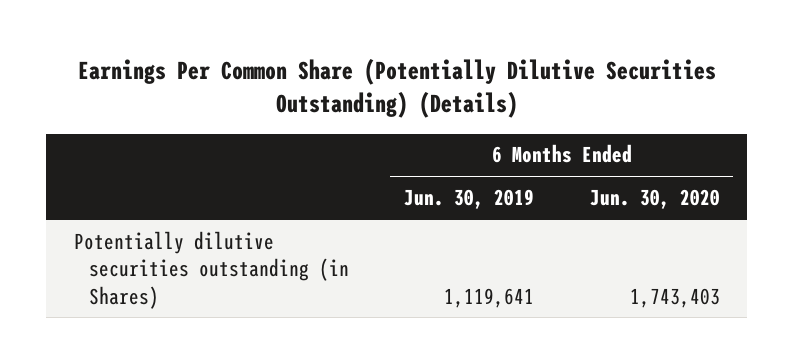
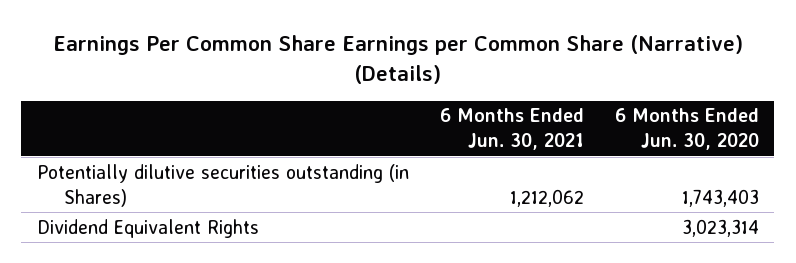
- Earnings Per Common Share (Potentially Dilutive Securities Outstanding) (Details)
+ Earnings Per Common Share Earnings per Common Share (Narrative) (Details)
- | 6 Months Ended Jun. 30, 2019 | 6 Months Ended Jun. 30, 2020
+ | 6 Months Ended Jun. 30, 2021 | 6 Months Ended Jun. 30, 2020
+ Dividend Equivalent Rights | | 3,023,314

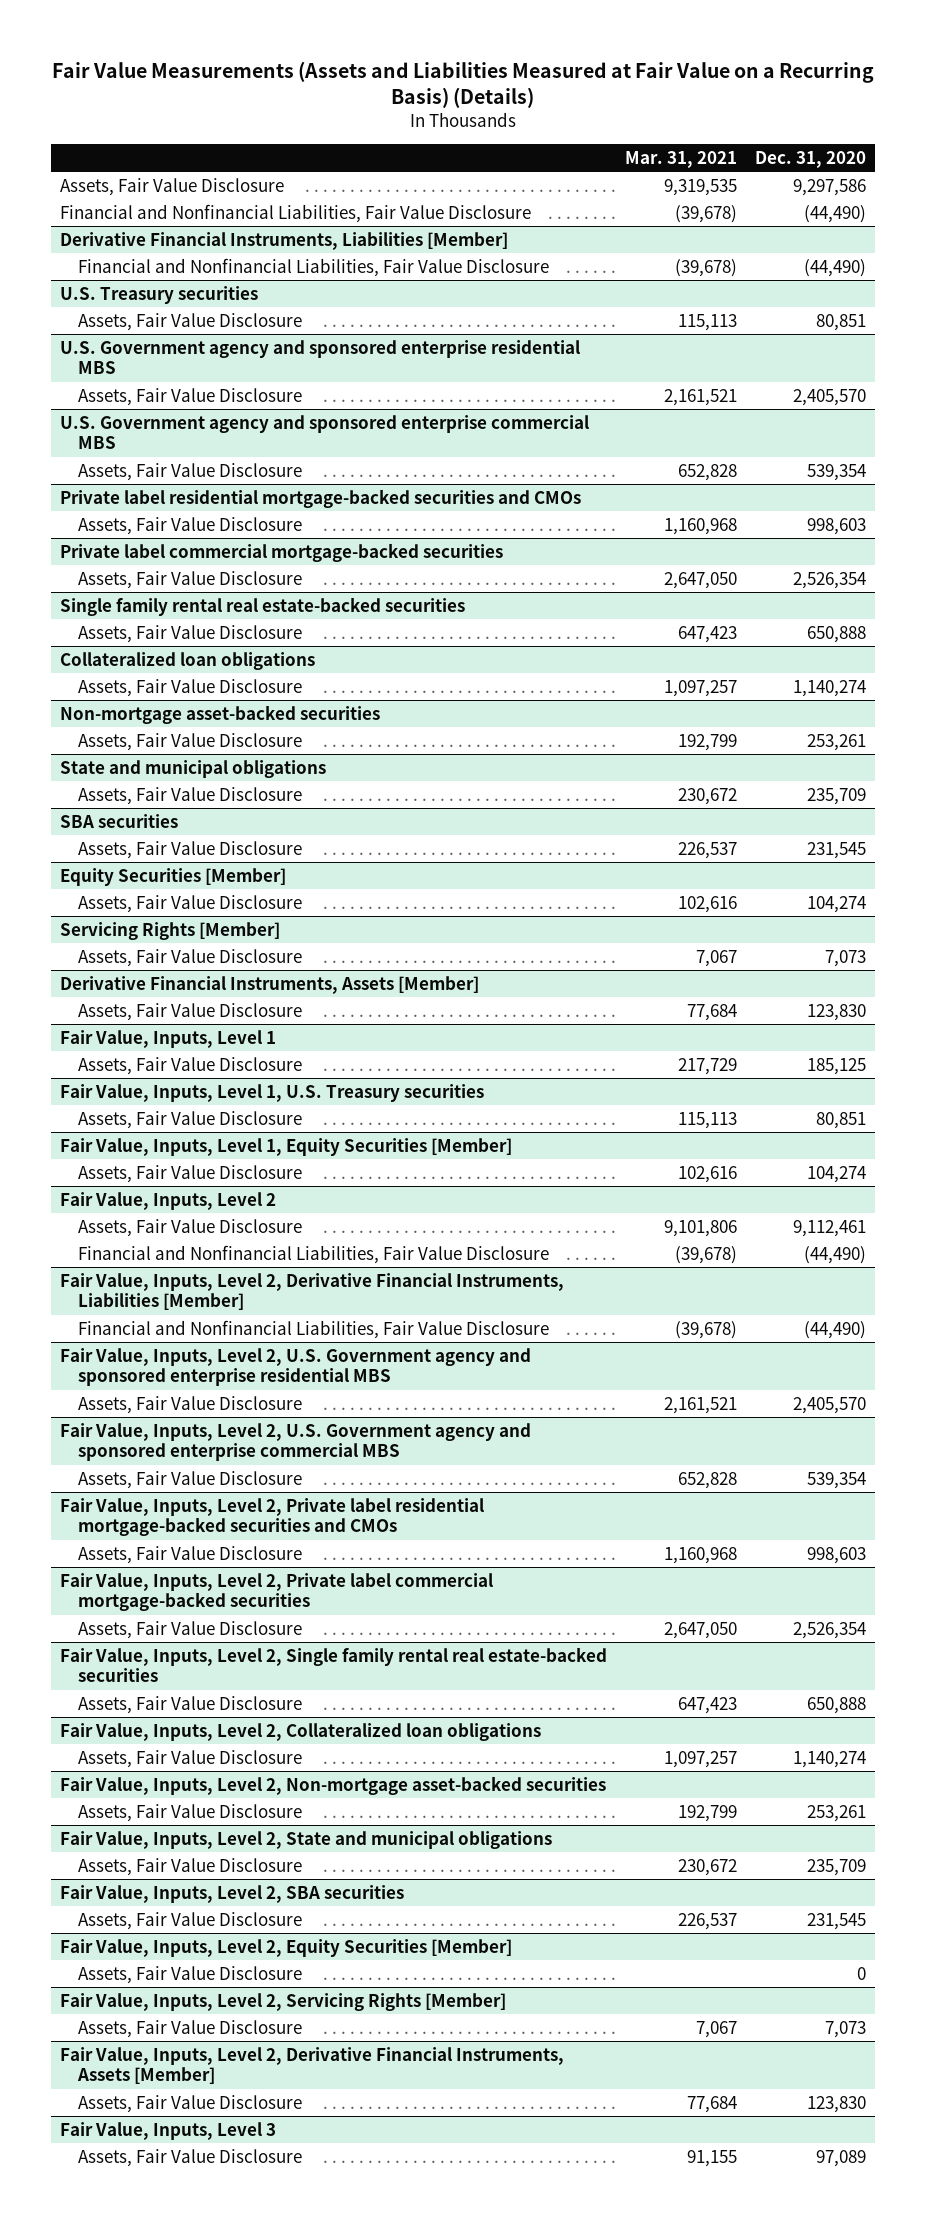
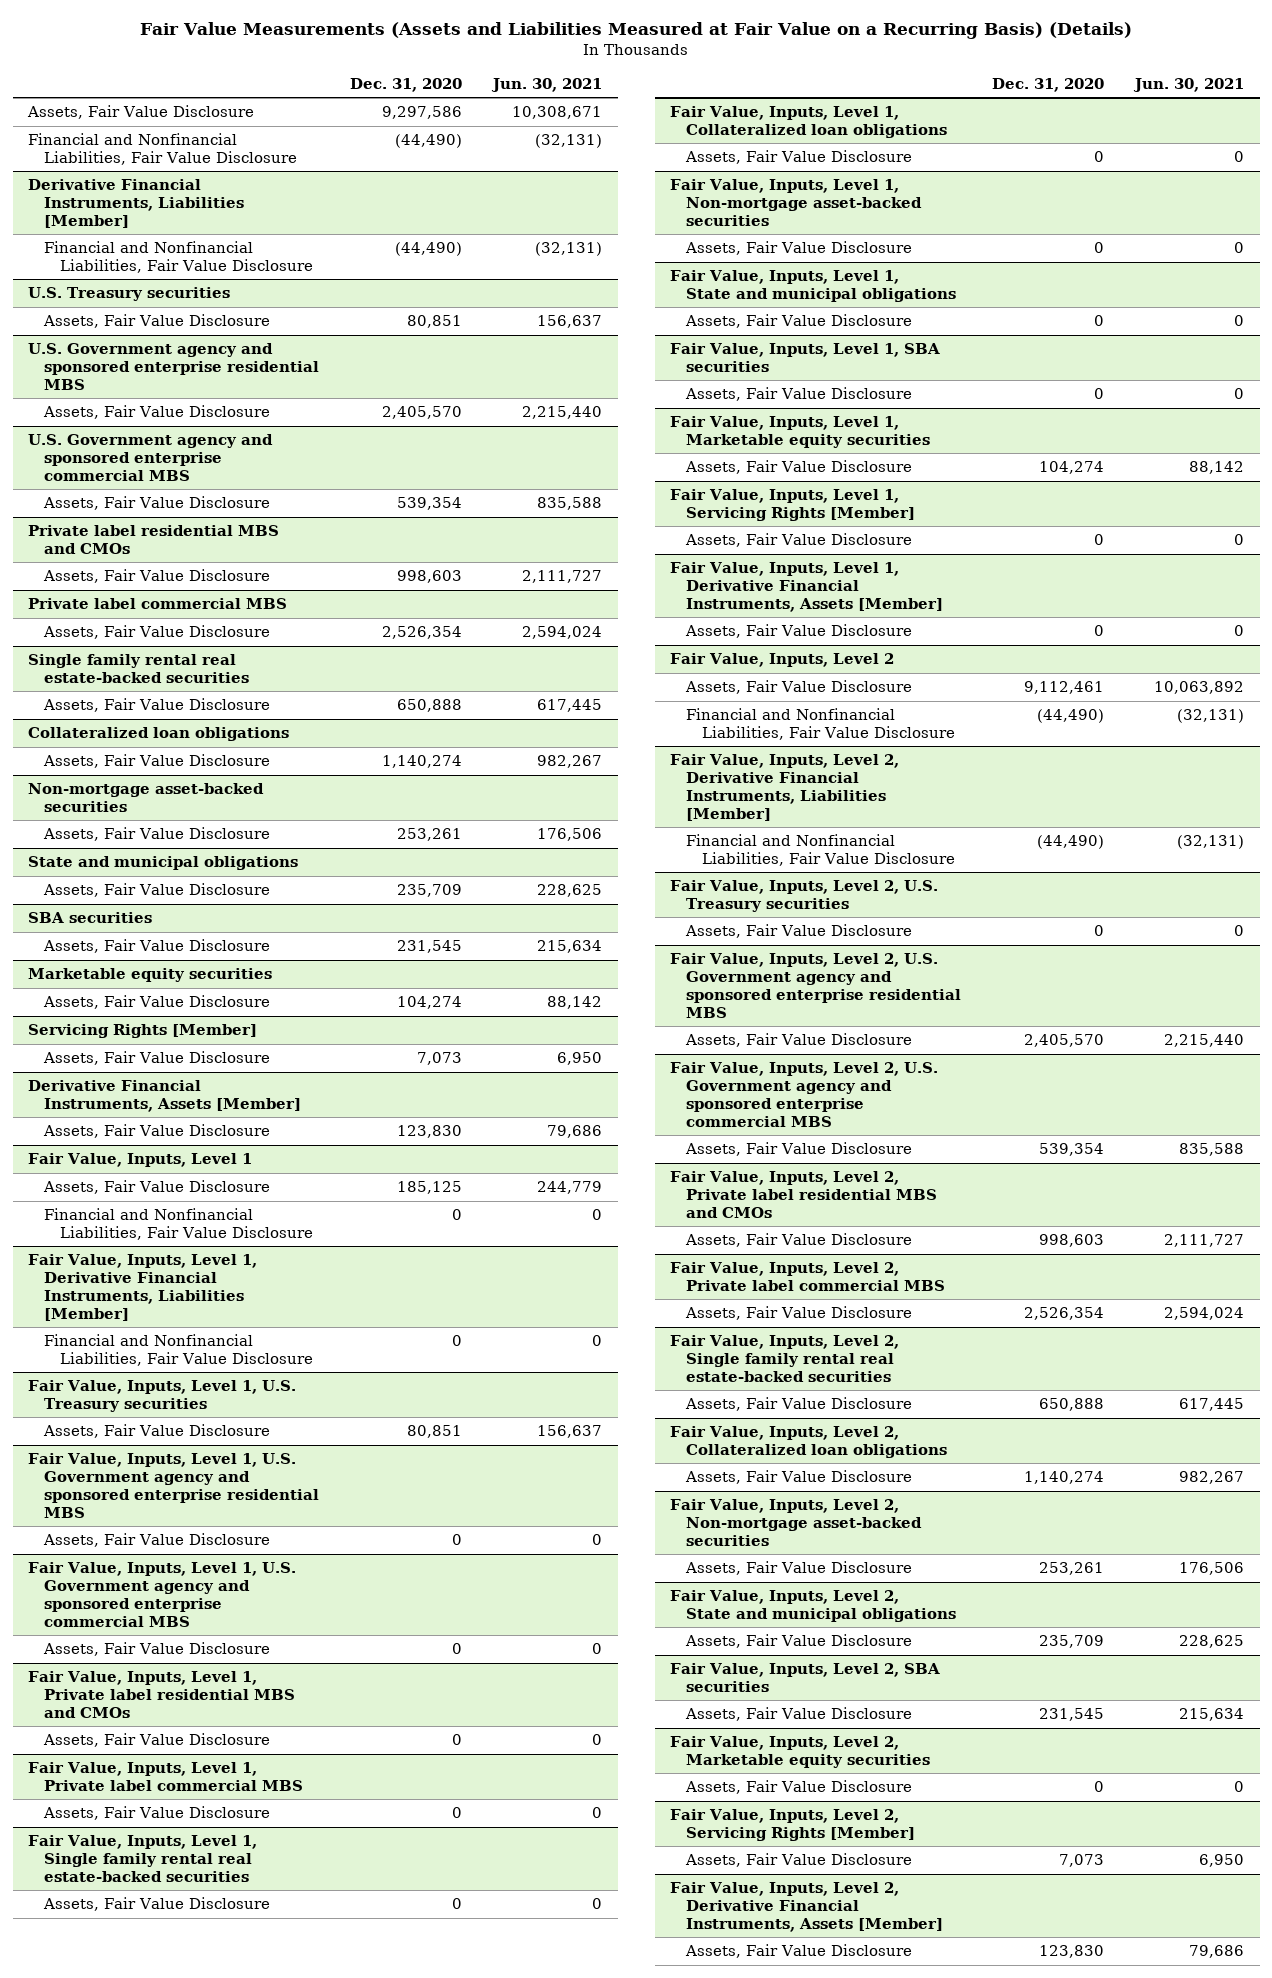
- | Mar. 31, 2021 | Dec. 31, 2020
+ | Dec. 31, 2020 | Jun. 30, 2021
- Private label residential mortgage-backed securities and CMOs
+ Private label residential MBS and CMOs
- Private label commercial mortgage-backed securities
+ Private label commercial MBS
- Equity Securities [Member]
+ Marketable equity securities
@ Fair Value, Inputs, Level 1
+ Financial and Nonfinancial Liabilities, Fair Value Disclosure | 0 | 0
+ Fair Value, Inputs, Level 1, Derivative Financial Instruments, Liabilities [Member]
+ Financial and Nonfinancial Liabilities, Fair Value Disclosure | 0 | 0
- Fair Value, Inputs, Level 1, Equity Securities [Member]
+ Fair Value, Inputs, Level 1, U.S. Government agency and sponsored enterprise residential MBS
+ Assets, Fair Value Disclosure | 0 | 0
+ Fair Value, Inputs, Level 1, U.S. Government agency and sponsored enterprise commercial MBS
+ Assets, Fair Value Disclosure | 0 | 0
+ Fair Value, Inputs, Level 1, Private label residential MBS and CMOs
+ Assets, Fair Value Disclosure | 0 | 0
+ Fair Value, Inputs, Level 1, Private label commercial MBS
+ Assets, Fair Value Disclosure | 0 | 0
+ Fair Value, Inputs, Level 1, Single family rental real estate-backed securities
+ Assets, Fair Value Disclosure | 0 | 0
+ Fair Value, Inputs, Level 1, Collateralized loan obligations
+ Assets, Fair Value Disclosure | 0 | 0
+ Fair Value, Inputs, Level 1, Non-mortgage asset-backed securities
+ Assets, Fair Value Disclosure | 0 | 0
+ Fair Value, Inputs, Level 1, State and municipal obligations
+ Assets, Fair Value Disclosure | 0 | 0
+ Fair Value, Inputs, Level 1, SBA securities
+ Assets, Fair Value Disclosure | 0 | 0
+ Fair Value, Inputs, Level 1, Marketable equity securities
+ Fair Value, Inputs, Level 1, Servicing Rights [Member]
+ Assets, Fair Value Disclosure | 0 | 0
+ Fair Value, Inputs, Level 1, Derivative Financial Instruments, Assets [Member]
+ Assets, Fair Value Disclosure | 0 | 0
+ Fair Value, Inputs, Level 2, U.S. Treasury securities
+ Assets, Fair Value Disclosure | 0 | 0
- Fair Value, Inputs, Level 2, Private label residential mortgage-backed securities and CMOs
+ Fair Value, Inputs, Level 2, Private label residential MBS and CMOs
- Fair Value, Inputs, Level 2, Private label commercial mortgage-backed securities
+ Fair Value, Inputs, Level 2, Private label commercial MBS
- Fair Value, Inputs, Level 2, Equity Securities [Member]
+ Fair Value, Inputs, Level 2, Marketable equity securities
- Fair Value, Inputs, Level 3
- Assets, Fair Value Disclosure | 91,155 | 97,089

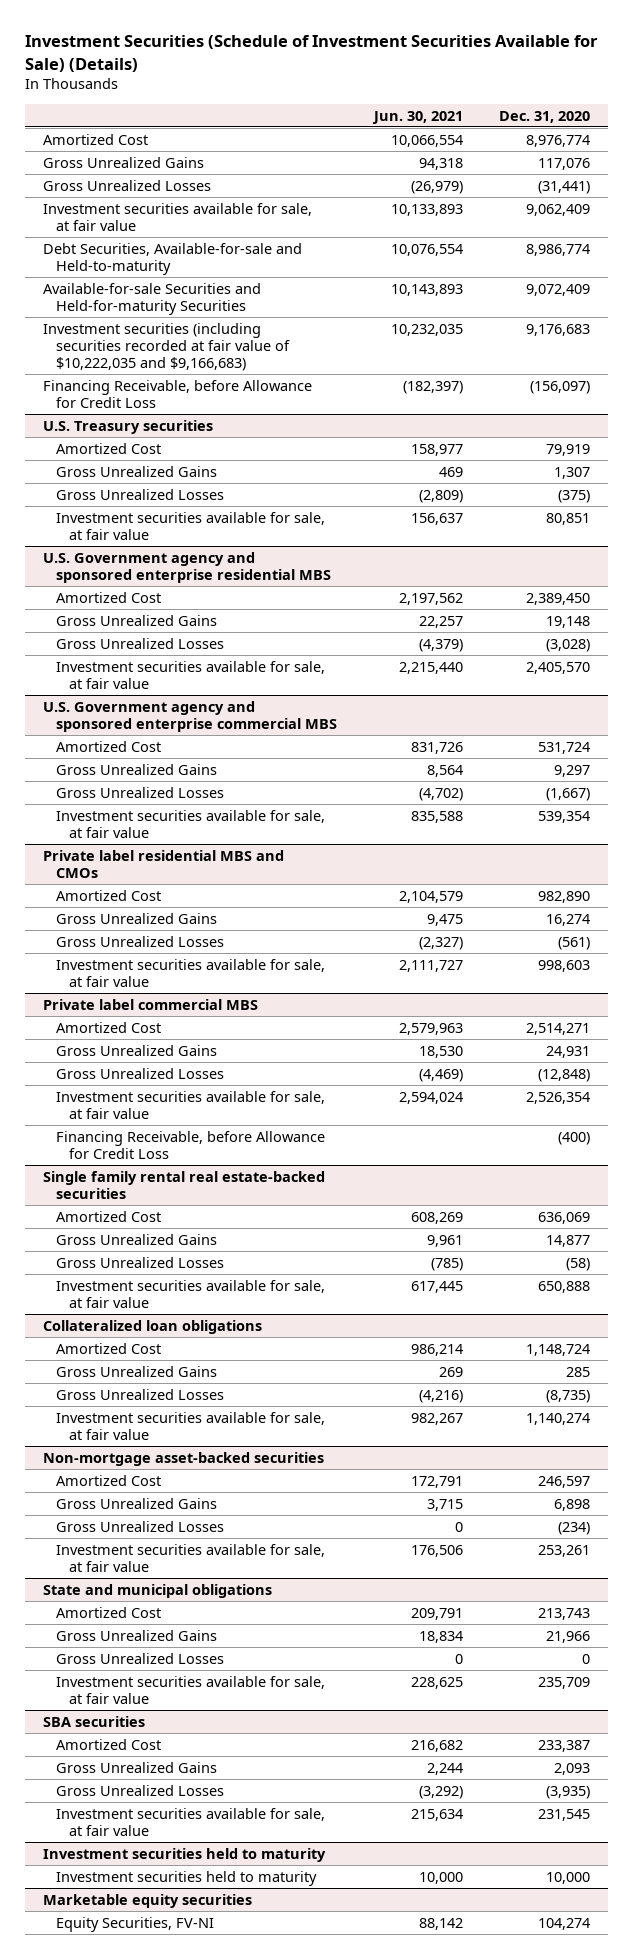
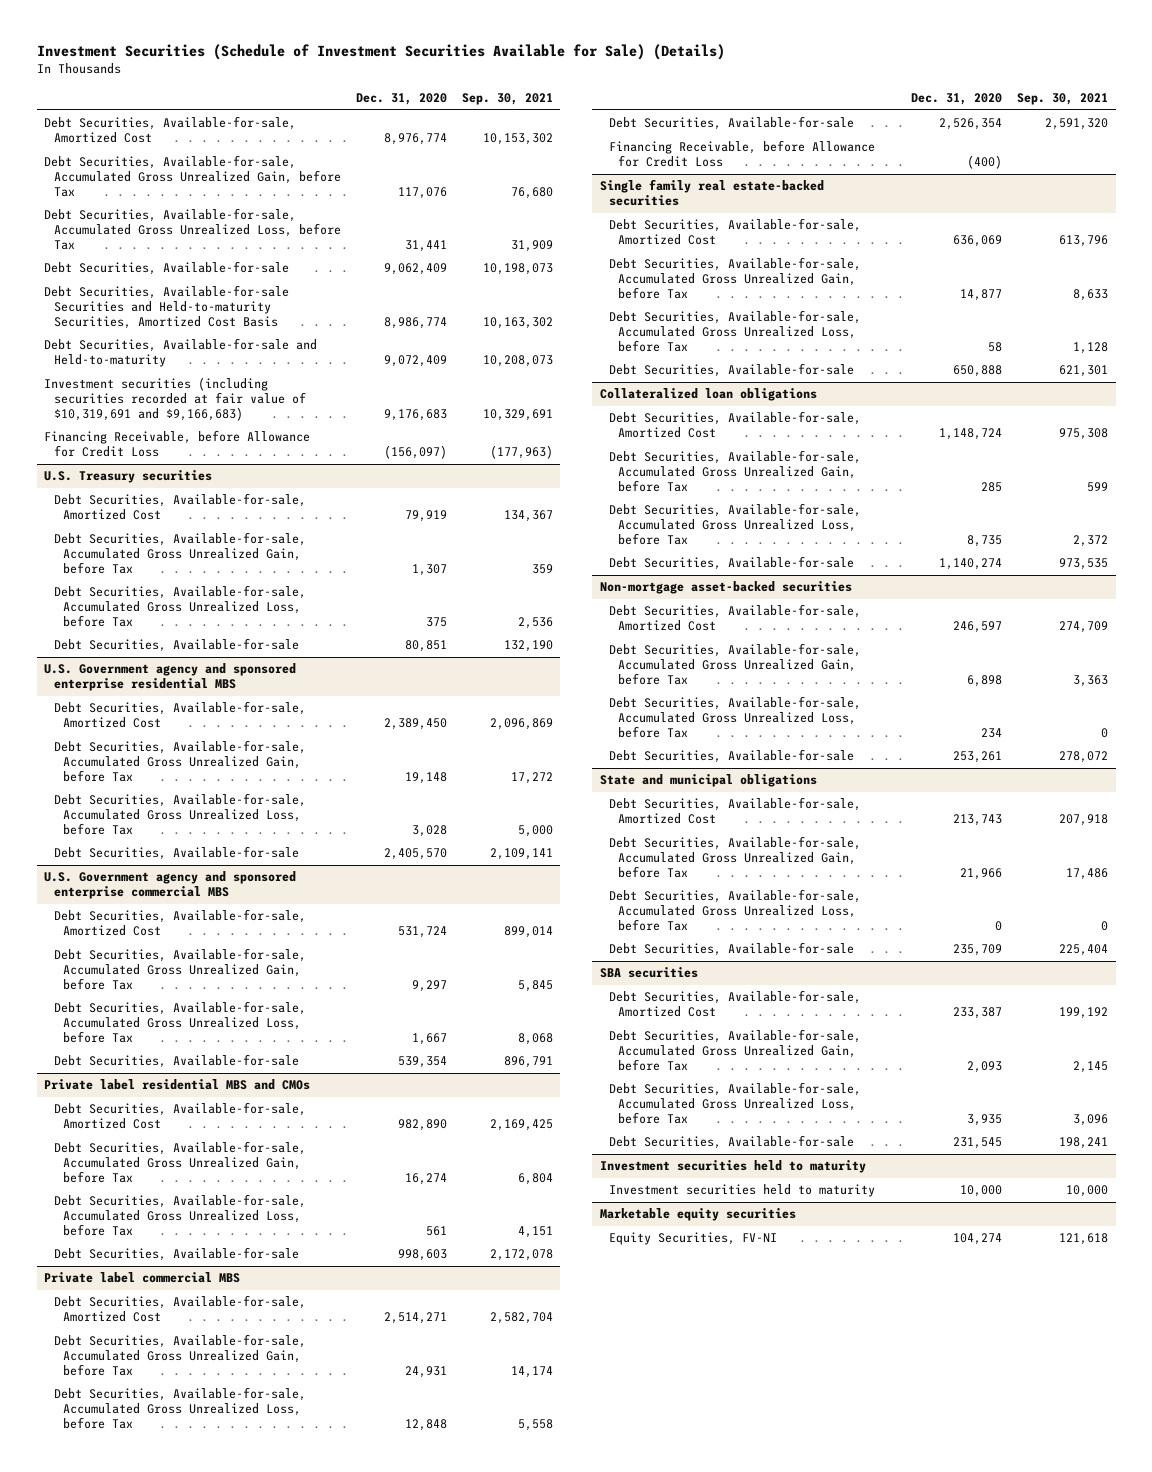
- | Jun. 30, 2021 | Dec. 31, 2020
+ | Dec. 31, 2020 | Sep. 30, 2021
- Amortized Cost | 10,066,554 | 8,976,774
- Gross Unrealized Gains | 94,318 | 117,076
- Gross Unrealized Losses | (26,979) | (31,441)
- Investment securities available for sale, at fair value | 10,133,893 | 9,062,409
- Debt Securities, Available-for-sale and Held-to-maturity | 10,076,554 | 8,986,774
- Available-for-sale Securities and Held-for-maturity Securities | 10,143,893 | 9,072,409
- Investment securities (including securities recorded at fair value of $10,222,035 and $9,166,683) | 10,232,035 | 9,176,683
+ Debt Securities, Available-for-sale, Amortized Cost | 8,976,774 | 10,153,302
+ Debt Securities, Available-for-sale, Accumulated Gross Unrealized Gain, before Tax | 117,076 | 76,680
+ Debt Securities, Available-for-sale, Accumulated Gross Unrealized Loss, before Tax | 31,441 | 31,909
+ Debt Securities, Available-for-sale | 9,062,409 | 10,198,073
+ Debt Securities, Available-for-sale Securities and Held-to-maturity Securities, Amortized Cost Basis | 8,986,774 | 10,163,302
+ Debt Securities, Available-for-sale and Held-to-maturity | 9,072,409 | 10,208,073
+ Investment securities (including securities recorded at fair value of $10,319,691 and $9,166,683) | 9,176,683 | 10,329,691
@ U.S. Treasury securities
- Amortized Cost | 158,977 | 79,919
- Gross Unrealized Gains | 469 | 1,307
- Gross Unrealized Losses | (2,809) | (375)
- Investment securities available for sale, at fair value | 156,637 | 80,851
+ Debt Securities, Available-for-sale, Amortized Cost | 79,919 | 134,367
+ Debt Securities, Available-for-sale, Accumulated Gross Unrealized Gain, before Tax | 1,307 | 359
+ Debt Securities, Available-for-sale, Accumulated Gross Unrealized Loss, before Tax | 375 | 2,536
+ Debt Securities, Available-for-sale | 80,851 | 132,190
@ U.S. Government agency and sponsored enterprise residential MBS
- Amortized Cost | 2,197,562 | 2,389,450
- Gross Unrealized Gains | 22,257 | 19,148
- Gross Unrealized Losses | (4,379) | (3,028)
- Investment securities available for sale, at fair value | 2,215,440 | 2,405,570
+ Debt Securities, Available-for-sale, Amortized Cost | 2,389,450 | 2,096,869
+ Debt Securities, Available-for-sale, Accumulated Gross Unrealized Gain, before Tax | 19,148 | 17,272
+ Debt Securities, Available-for-sale, Accumulated Gross Unrealized Loss, before Tax | 3,028 | 5,000
+ Debt Securities, Available-for-sale | 2,405,570 | 2,109,141
@ U.S. Government agency and sponsored enterprise commercial MBS
- Amortized Cost | 831,726 | 531,724
- Gross Unrealized Gains | 8,564 | 9,297
- Gross Unrealized Losses | (4,702) | (1,667)
- Investment securities available for sale, at fair value | 835,588 | 539,354
+ Debt Securities, Available-for-sale, Amortized Cost | 531,724 | 899,014
+ Debt Securities, Available-for-sale, Accumulated Gross Unrealized Gain, before Tax | 9,297 | 5,845
+ Debt Securities, Available-for-sale, Accumulated Gross Unrealized Loss, before Tax | 1,667 | 8,068
+ Debt Securities, Available-for-sale | 539,354 | 896,791
@ Private label residential MBS and CMOs
- Amortized Cost | 2,104,579 | 982,890
- Gross Unrealized Gains | 9,475 | 16,274
- Gross Unrealized Losses | (2,327) | (561)
- Investment securities available for sale, at fair value | 2,111,727 | 998,603
+ Debt Securities, Available-for-sale, Amortized Cost | 982,890 | 2,169,425
+ Debt Securities, Available-for-sale, Accumulated Gross Unrealized Gain, before Tax | 16,274 | 6,804
+ Debt Securities, Available-for-sale, Accumulated Gross Unrealized Loss, before Tax | 561 | 4,151
+ Debt Securities, Available-for-sale | 998,603 | 2,172,078
@ Private label commercial MBS
- Amortized Cost | 2,579,963 | 2,514,271
- Gross Unrealized Gains | 18,530 | 24,931
- Gross Unrealized Losses | (4,469) | (12,848)
- Investment securities available for sale, at fair value | 2,594,024 | 2,526,354
+ Debt Securities, Available-for-sale, Amortized Cost | 2,514,271 | 2,582,704
+ Debt Securities, Available-for-sale, Accumulated Gross Unrealized Gain, before Tax | 24,931 | 14,174
+ Debt Securities, Available-for-sale, Accumulated Gross Unrealized Loss, before Tax | 12,848 | 5,558
+ Debt Securities, Available-for-sale | 2,526,354 | 2,591,320
- Single family rental real estate-backed securities
- Amortized Cost | 608,269 | 636,069
- Gross Unrealized Gains | 9,961 | 14,877
- Gross Unrealized Losses | (785) | (58)
- Investment securities available for sale, at fair value | 617,445 | 650,888
+ Single family real estate-backed securities
+ Debt Securities, Available-for-sale, Amortized Cost | 636,069 | 613,796
+ Debt Securities, Available-for-sale, Accumulated Gross Unrealized Gain, before Tax | 14,877 | 8,633
+ Debt Securities, Available-for-sale, Accumulated Gross Unrealized Loss, before Tax | 58 | 1,128
+ Debt Securities, Available-for-sale | 650,888 | 621,301
@ Collateralized loan obligations
- Amortized Cost | 986,214 | 1,148,724
- Gross Unrealized Gains | 269 | 285
- Gross Unrealized Losses | (4,216) | (8,735)
- Investment securities available for sale, at fair value | 982,267 | 1,140,274
+ Debt Securities, Available-for-sale, Amortized Cost | 1,148,724 | 975,308
+ Debt Securities, Available-for-sale, Accumulated Gross Unrealized Gain, before Tax | 285 | 599
+ Debt Securities, Available-for-sale, Accumulated Gross Unrealized Loss, before Tax | 8,735 | 2,372
+ Debt Securities, Available-for-sale | 1,140,274 | 973,535
@ Non-mortgage asset-backed securities
- Amortized Cost | 172,791 | 246,597
- Gross Unrealized Gains | 3,715 | 6,898
- Gross Unrealized Losses | 0 | (234)
- Investment securities available for sale, at fair value | 176,506 | 253,261
+ Debt Securities, Available-for-sale, Amortized Cost | 246,597 | 274,709
+ Debt Securities, Available-for-sale, Accumulated Gross Unrealized Gain, before Tax | 6,898 | 3,363
+ Debt Securities, Available-for-sale, Accumulated Gross Unrealized Loss, before Tax | 234 | 0
+ Debt Securities, Available-for-sale | 253,261 | 278,072
@ State and municipal obligations
- Amortized Cost | 209,791 | 213,743
- Gross Unrealized Gains | 18,834 | 21,966
- Gross Unrealized Losses | 0 | 0
- Investment securities available for sale, at fair value | 228,625 | 235,709
+ Debt Securities, Available-for-sale, Amortized Cost | 213,743 | 207,918
+ Debt Securities, Available-for-sale, Accumulated Gross Unrealized Gain, before Tax | 21,966 | 17,486
+ Debt Securities, Available-for-sale, Accumulated Gross Unrealized Loss, before Tax | 0 | 0
+ Debt Securities, Available-for-sale | 235,709 | 225,404
@ SBA securities
- Amortized Cost | 216,682 | 233,387
- Gross Unrealized Gains | 2,244 | 2,093
- Gross Unrealized Losses | (3,292) | (3,935)
- Investment securities available for sale, at fair value | 215,634 | 231,545
+ Debt Securities, Available-for-sale, Amortized Cost | 233,387 | 199,192
+ Debt Securities, Available-for-sale, Accumulated Gross Unrealized Gain, before Tax | 2,093 | 2,145
+ Debt Securities, Available-for-sale, Accumulated Gross Unrealized Loss, before Tax | 3,935 | 3,096
+ Debt Securities, Available-for-sale | 231,545 | 198,241

